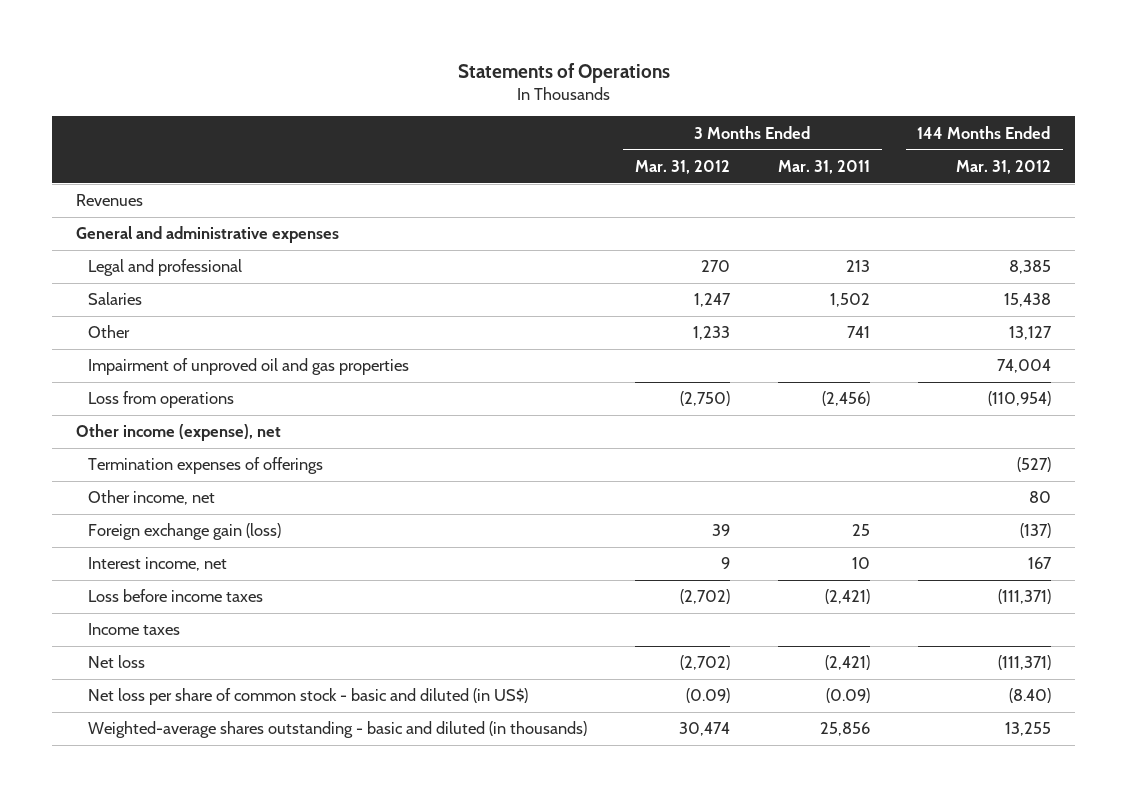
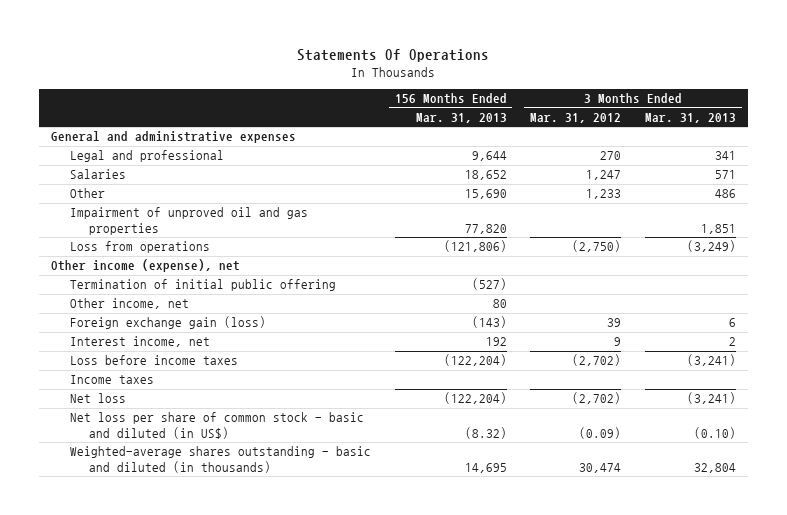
- Statements of Operations
+ Statements Of Operations
- | 3 Months Ended Mar. 31, 2012 | 3 Months Ended Mar. 31, 2011 | 144 Months Ended Mar. 31, 2012
+ | 156 Months Ended Mar. 31, 2013 | 3 Months Ended Mar. 31, 2012 | 3 Months Ended Mar. 31, 2013
- Revenues
- Termination expenses of offerings | | | (527)
+ Termination of initial public offering | (527) | |

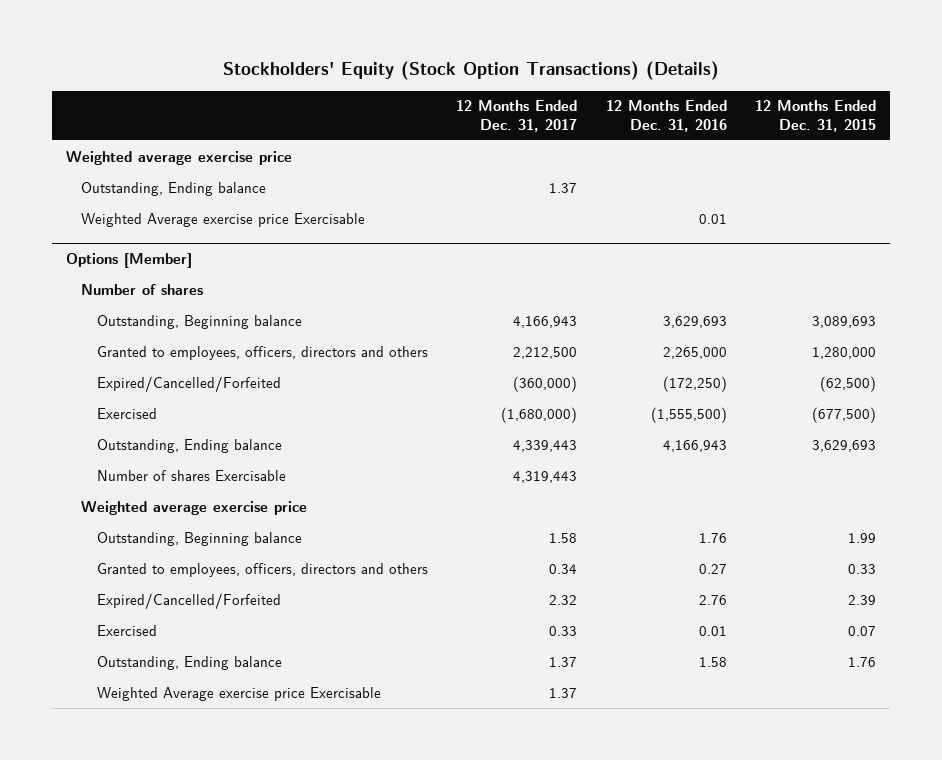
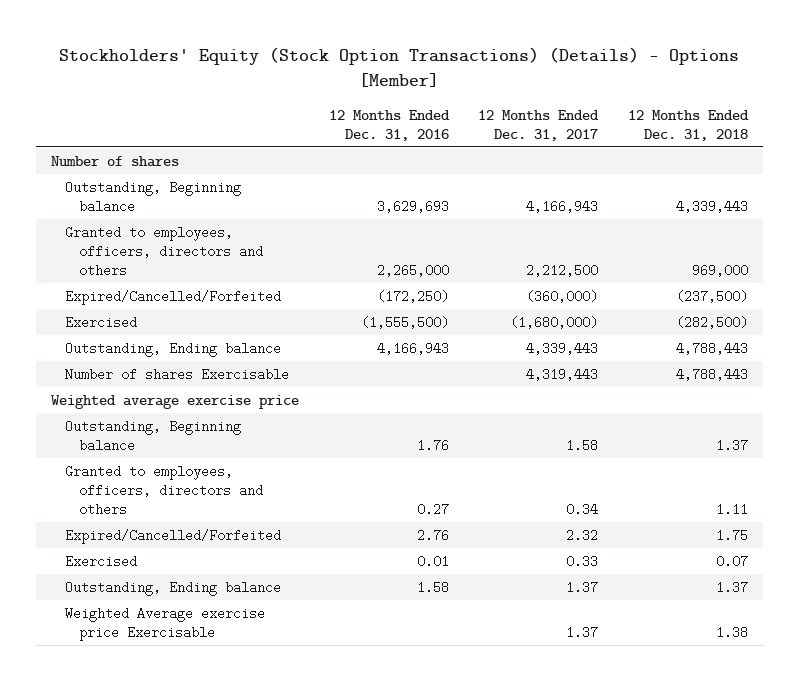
- Stockholders' Equity (Stock Option Transactions) (Details)
+ Stockholders' Equity (Stock Option Transactions) (Details) - Options [Member]
- | 12 Months Ended Dec. 31, 2017 | 12 Months Ended Dec. 31, 2016 | 12 Months Ended Dec. 31, 2015
+ | 12 Months Ended Dec. 31, 2016 | 12 Months Ended Dec. 31, 2017 | 12 Months Ended Dec. 31, 2018
- Weighted average exercise price
- Outstanding, Ending balance | 1.37 | |
- Weighted Average exercise price Exercisable | | 0.01 |
- Options [Member]

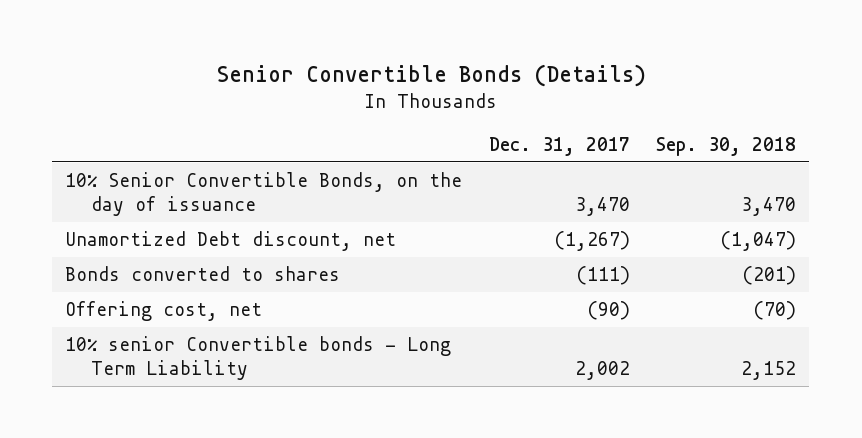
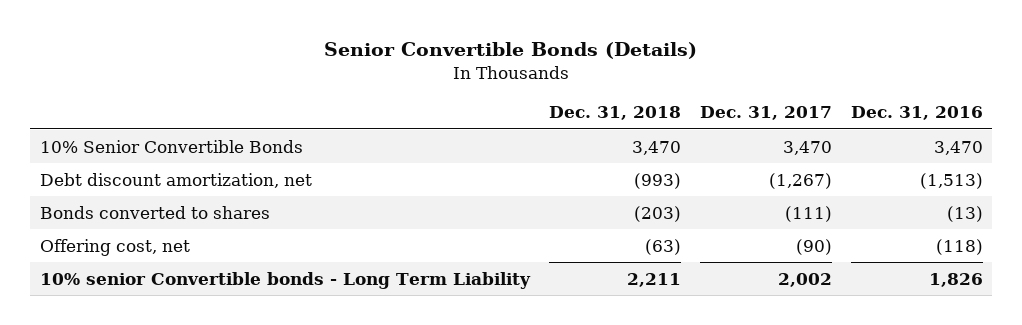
- | Dec. 31, 2017 | Sep. 30, 2018
+ | Dec. 31, 2018 | Dec. 31, 2017 | Dec. 31, 2016
- 10% Senior Convertible Bonds, on the day of issuance | 3,470 | 3,470
- Unamortized Debt discount, net | (1,267) | (1,047)
+ 10% Senior Convertible Bonds | 3,470 | 3,470 | 3,470
+ Debt discount amortization, net | (993) | (1,267) | (1,513)

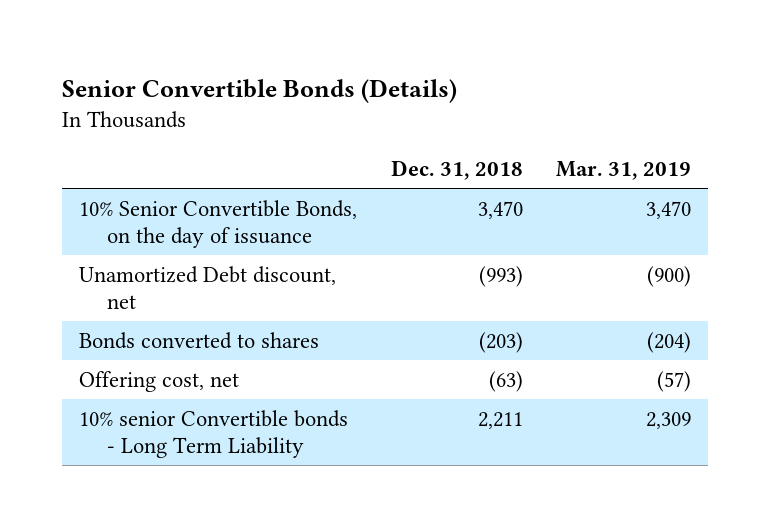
- | Dec. 31, 2018 | Dec. 31, 2017 | Dec. 31, 2016
+ | Dec. 31, 2018 | Mar. 31, 2019
- 10% Senior Convertible Bonds | 3,470 | 3,470 | 3,470
- Debt discount amortization, net | (993) | (1,267) | (1,513)
+ 10% Senior Convertible Bonds, on the day of issuance | 3,470 | 3,470
+ Unamortized Debt discount, net | (993) | (900)

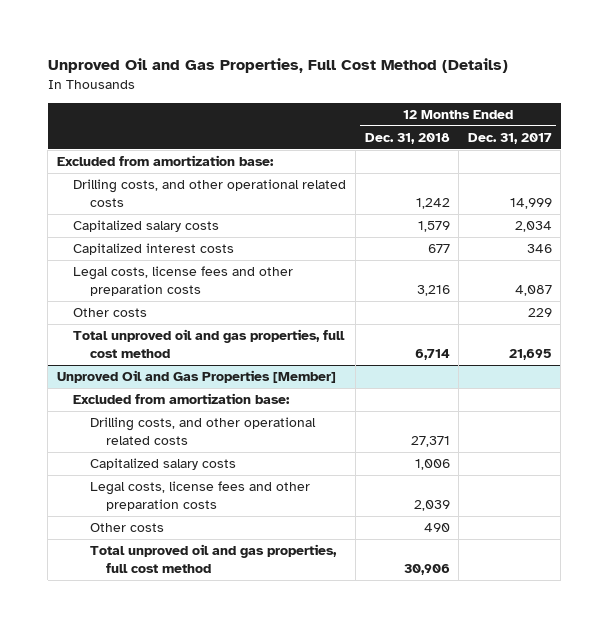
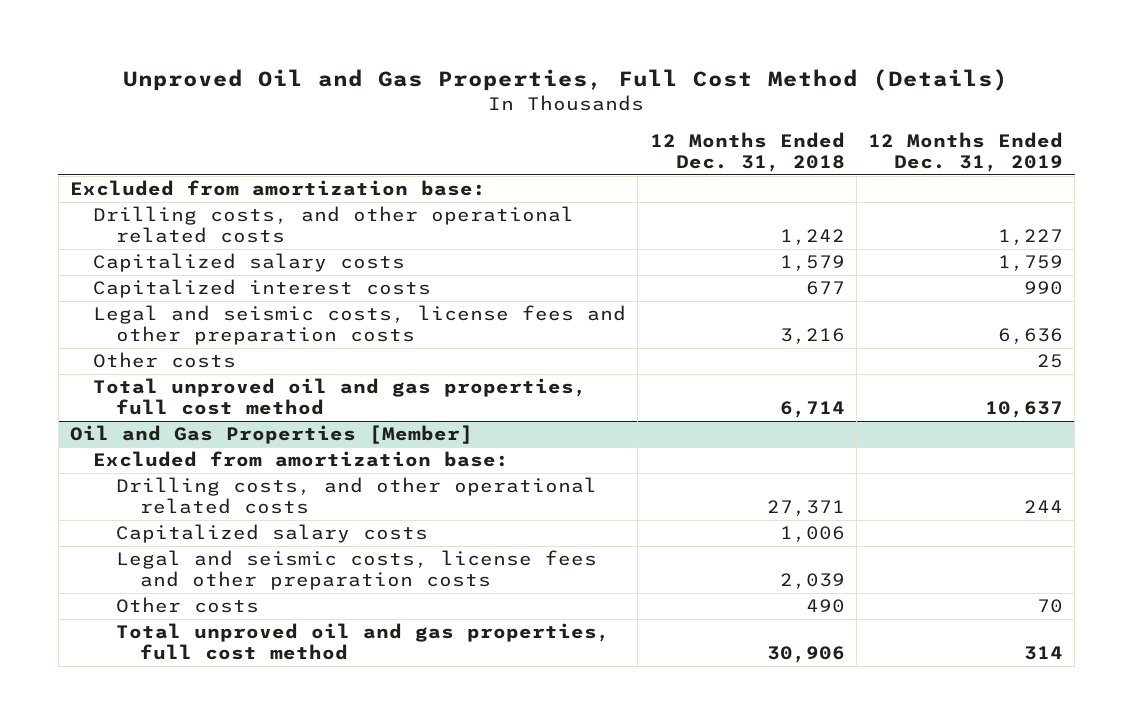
- | 12 Months Ended Dec. 31, 2018 | 12 Months Ended Dec. 31, 2017
+ | 12 Months Ended Dec. 31, 2018 | 12 Months Ended Dec. 31, 2019
- Legal costs, license fees and other preparation costs | 3,216 | 4,087
+ Legal and seismic costs, license fees and other preparation costs | 3,216 | 6,636
- Unproved Oil and Gas Properties [Member]
+ Oil and Gas Properties [Member]
- Legal costs, license fees and other preparation costs | 2,039 |
+ Legal and seismic costs, license fees and other preparation costs | 2,039 |

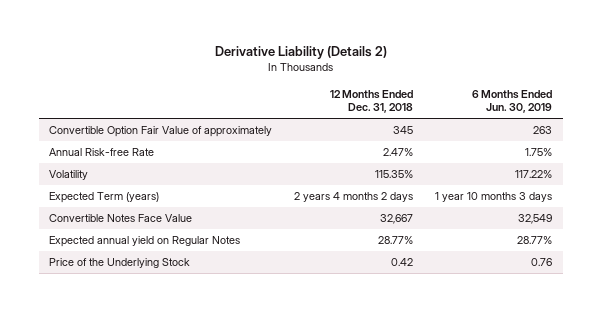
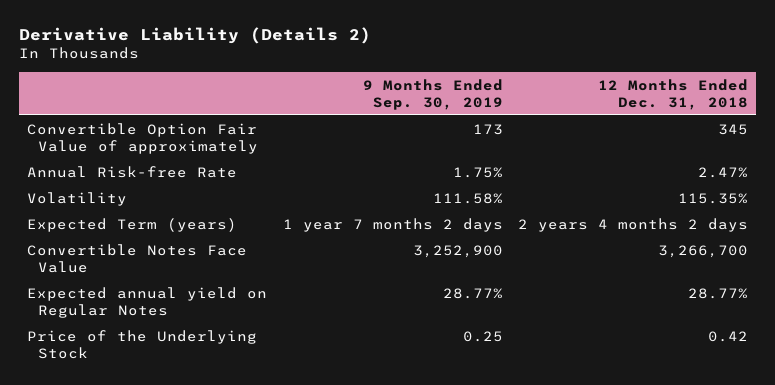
- | 12 Months Ended Dec. 31, 2018 | 6 Months Ended Jun. 30, 2019
+ | 9 Months Ended Sep. 30, 2019 | 12 Months Ended Dec. 31, 2018
- Convertible Notes Face Value | 32,667 | 32,549
+ Convertible Notes Face Value | 3,252,900 | 3,266,700

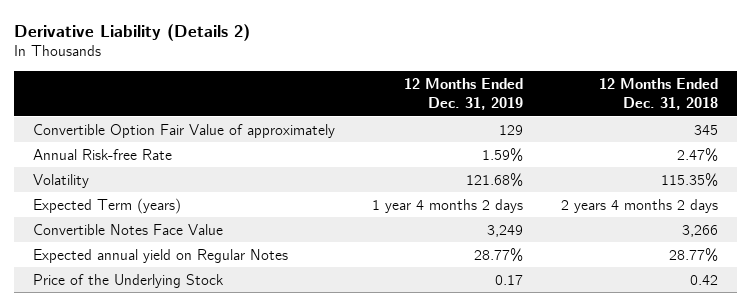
- | 9 Months Ended Sep. 30, 2019 | 12 Months Ended Dec. 31, 2018
+ | 12 Months Ended Dec. 31, 2019 | 12 Months Ended Dec. 31, 2018
- Convertible Notes Face Value | 3,252,900 | 3,266,700
+ Convertible Notes Face Value | 3,249 | 3,266

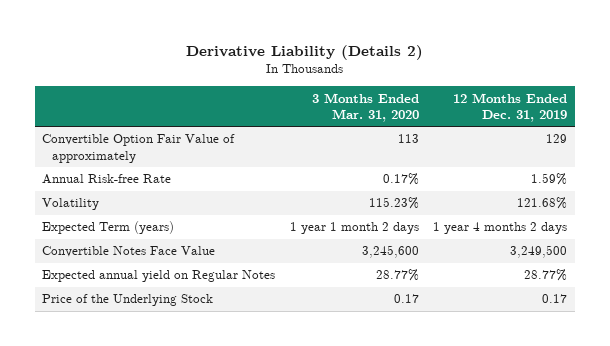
- | 12 Months Ended Dec. 31, 2019 | 12 Months Ended Dec. 31, 2018
+ | 3 Months Ended Mar. 31, 2020 | 12 Months Ended Dec. 31, 2019
- Convertible Notes Face Value | 3,249 | 3,266
+ Convertible Notes Face Value | 3,245,600 | 3,249,500

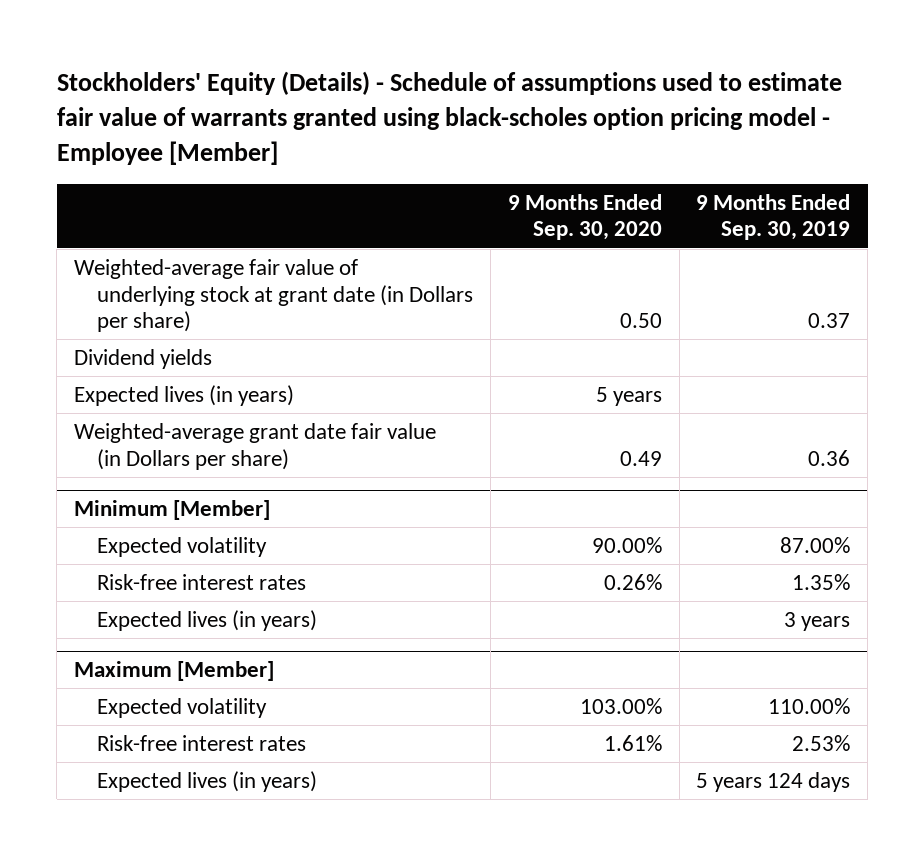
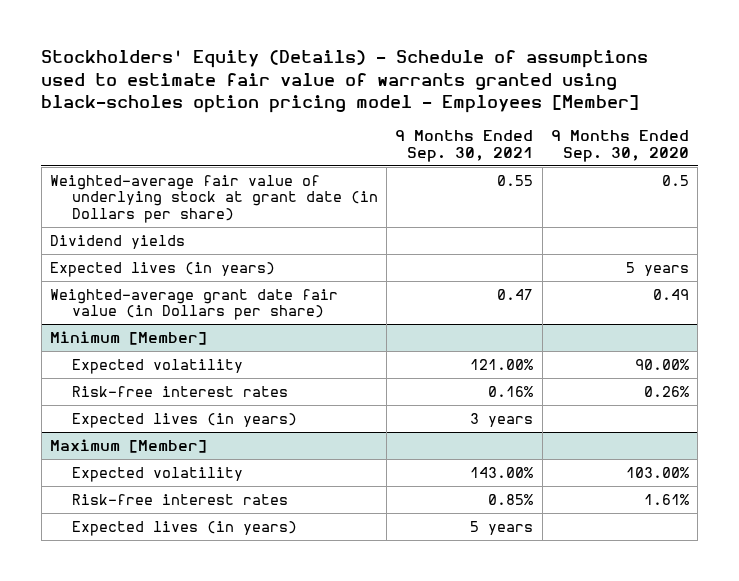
- Stockholders' Equity (Details) - Schedule of assumptions used to estimate fair value of warrants granted using black-scholes option pricing model - Employee [Member]
+ Stockholders' Equity (Details) - Schedule of assumptions used to estimate fair value of warrants granted using black-scholes option pricing model - Employees [Member]
- | 9 Months Ended Sep. 30, 2020 | 9 Months Ended Sep. 30, 2019
+ | 9 Months Ended Sep. 30, 2021 | 9 Months Ended Sep. 30, 2020
- Weighted-average fair value of underlying stock at grant date (in Dollars per share) | 0.50 | 0.37
+ Weighted-average fair value of underlying stock at grant date (in Dollars per share) | 0.55 | 0.5

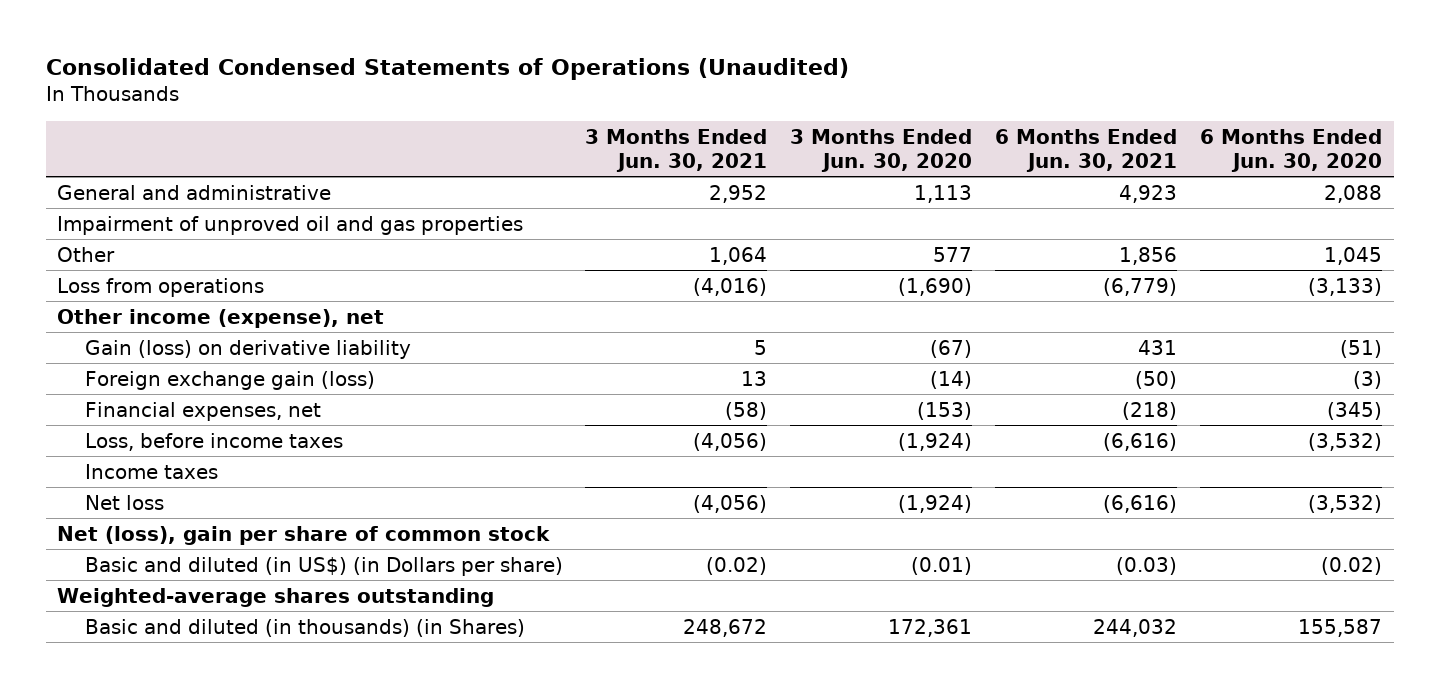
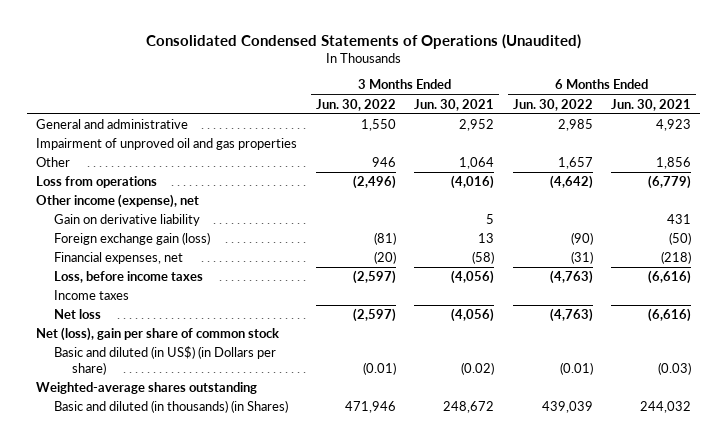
- | 3 Months Ended Jun. 30, 2021 | 3 Months Ended Jun. 30, 2020 | 6 Months Ended Jun. 30, 2021 | 6 Months Ended Jun. 30, 2020
+ | 3 Months Ended Jun. 30, 2022 | 3 Months Ended Jun. 30, 2021 | 6 Months Ended Jun. 30, 2022 | 6 Months Ended Jun. 30, 2021
- Gain (loss) on derivative liability | 5 | (67) | 431 | (51)
+ Gain on derivative liability | | 5 | | 431

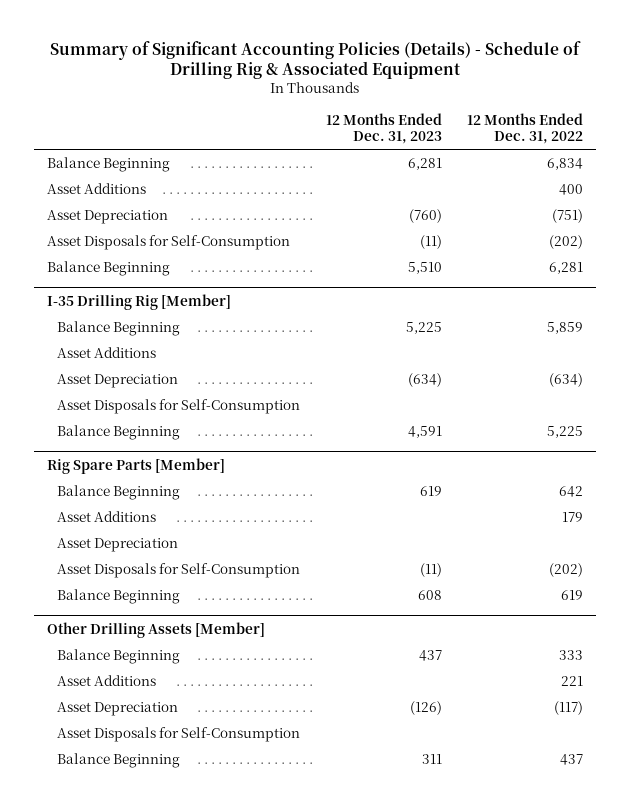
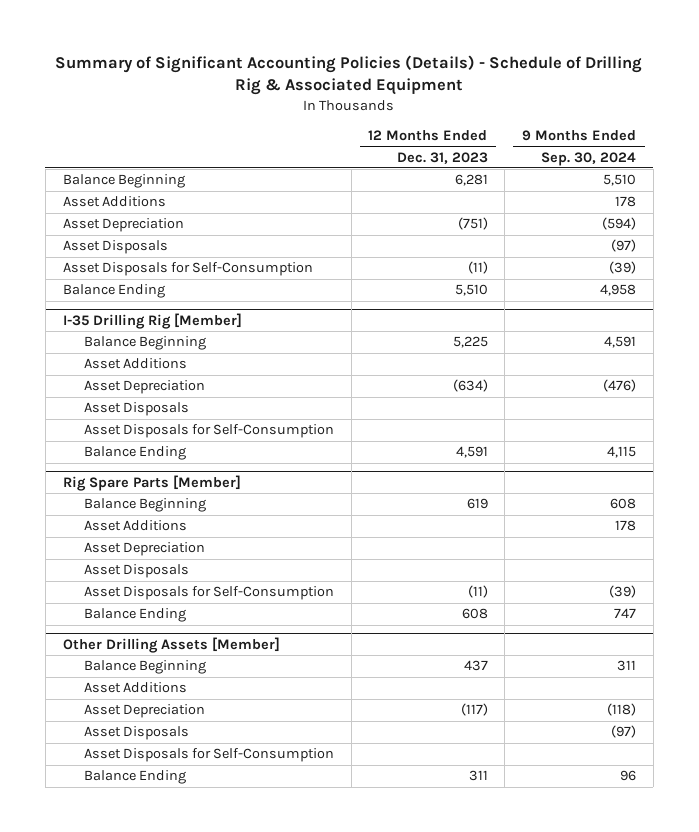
- | 12 Months Ended Dec. 31, 2023 | 12 Months Ended Dec. 31, 2022
+ | 12 Months Ended Dec. 31, 2023 | 9 Months Ended Sep. 30, 2024
- Asset Depreciation | (760) | (751)
+ Asset Depreciation | (751) | (594)
+ Asset Disposals | | (97)
- Balance Beginning | 5,510 | 6,281
+ Balance Ending | 5,510 | 4,958
@ I-35 Drilling Rig [Member]
+ Asset Disposals
- Balance Beginning | 4,591 | 5,225
+ Balance Ending | 4,591 | 4,115
@ Rig Spare Parts [Member]
+ Asset Disposals
- Balance Beginning | 608 | 619
+ Balance Ending | 608 | 747
@ Other Drilling Assets [Member]
- Asset Depreciation | (126) | (117)
+ Asset Depreciation | (117) | (118)
+ Asset Disposals | | (97)
- Balance Beginning | 311 | 437
+ Balance Ending | 311 | 96

